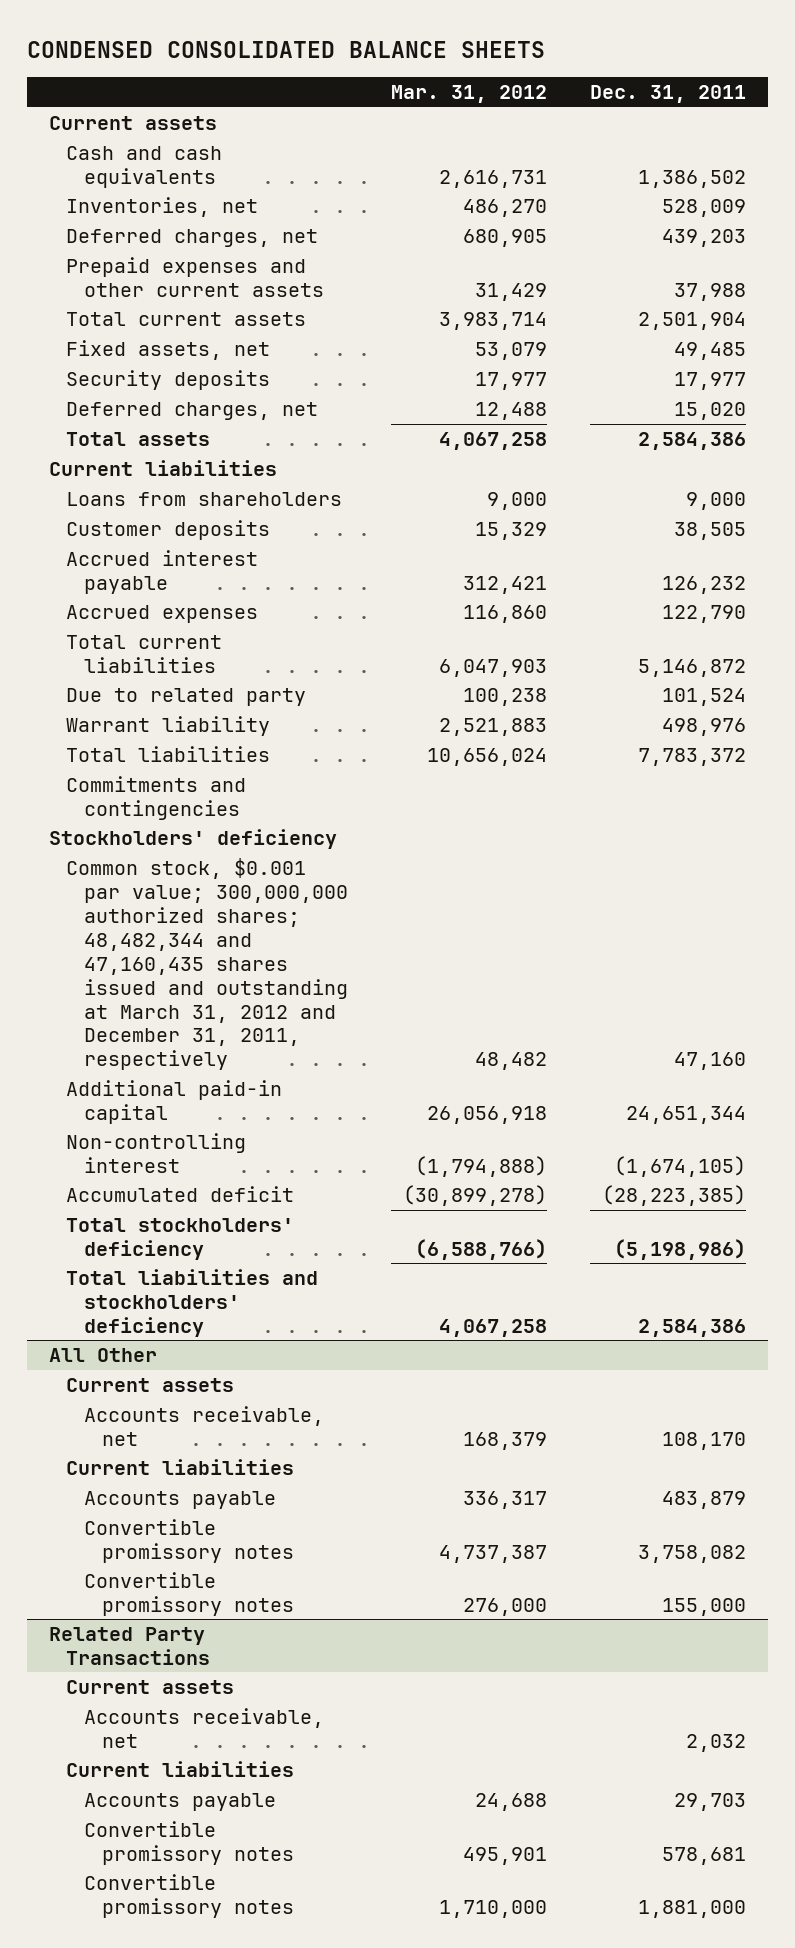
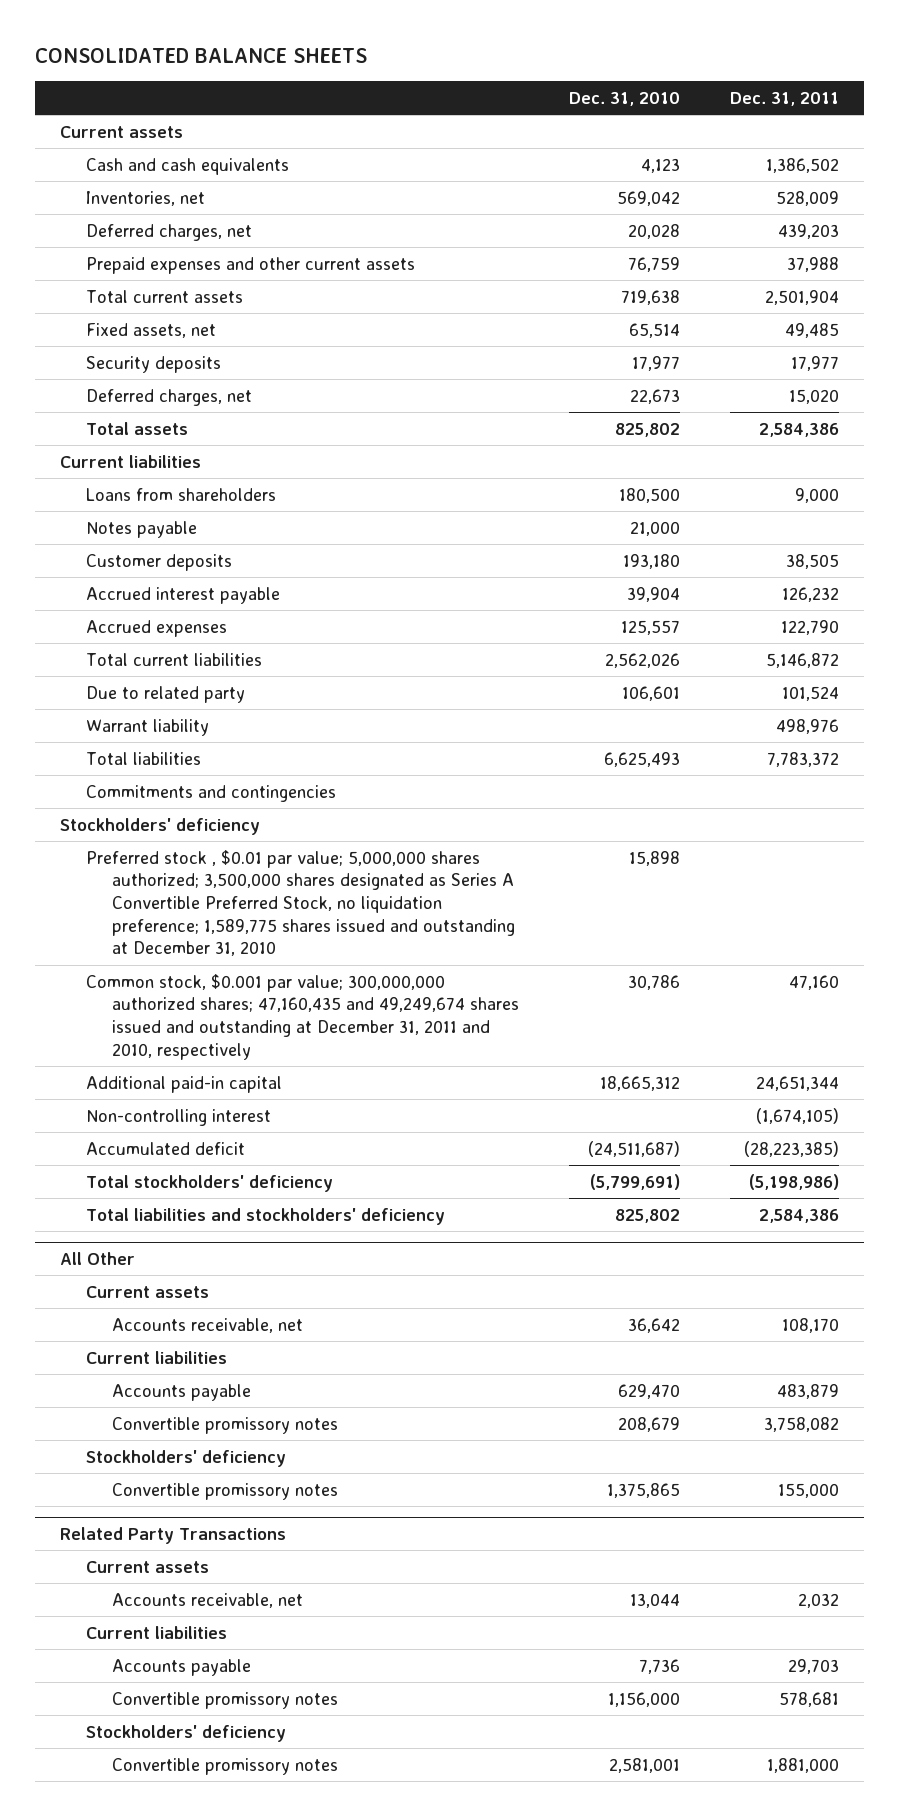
- CONDENSED CONSOLIDATED BALANCE SHEETS
+ CONSOLIDATED BALANCE SHEETS
- | Mar. 31, 2012 | Dec. 31, 2011
+ | Dec. 31, 2010 | Dec. 31, 2011
+ Notes payable | 21,000 |
- Common stock, $0.001 par value; 300,000,000 authorized shares; 48,482,344 and 47,160,435 shares issued and outstanding at March 31, 2012 and December 31, 2011, respectively | 48,482 | 47,160
+ Preferred stock , $0.01 par value; 5,000,000 shares authorized; 3,500,000 shares designated as Series A Convertible Preferred Stock, no liquidation preference; 1,589,775 shares issued and outstanding at December 31, 2010 | 15,898 |
+ Common stock, $0.001 par value; 300,000,000 authorized shares; 47,160,435 and 49,249,674 shares issued and outstanding at December 31, 2011 and 2010, respectively | 30,786 | 47,160
@ All Other
+ Stockholders' deficiency
@ Related Party Transactions
+ Stockholders' deficiency

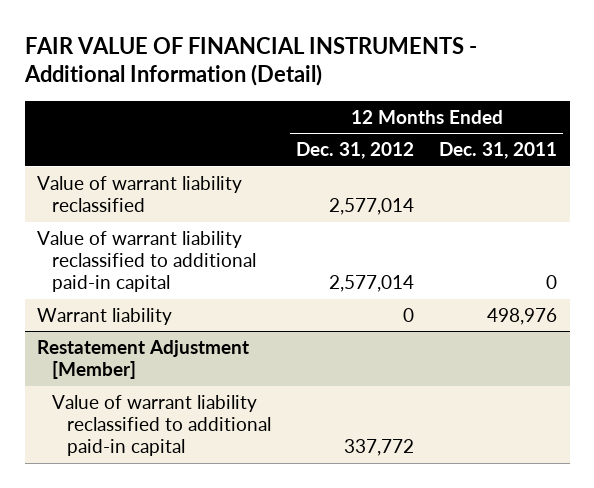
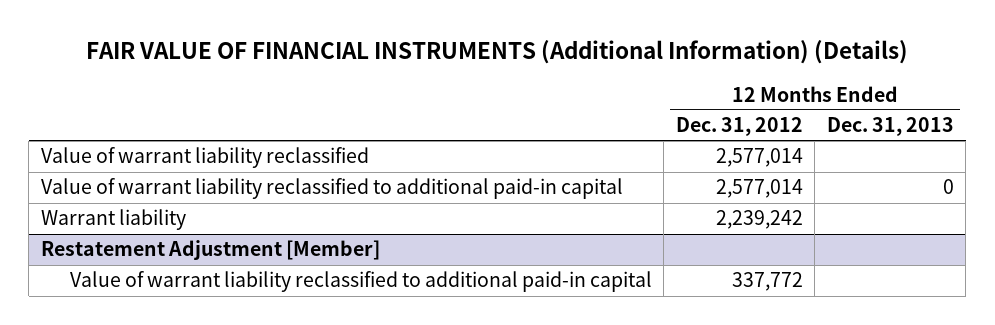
- FAIR VALUE OF FINANCIAL INSTRUMENTS - Additional Information (Detail)
+ FAIR VALUE OF FINANCIAL INSTRUMENTS (Additional Information) (Details)
- | 12 Months Ended Dec. 31, 2012 | 12 Months Ended Dec. 31, 2011
+ | 12 Months Ended Dec. 31, 2012 | 12 Months Ended Dec. 31, 2013
- Warrant liability | 0 | 498,976
+ Warrant liability | 2,239,242 |

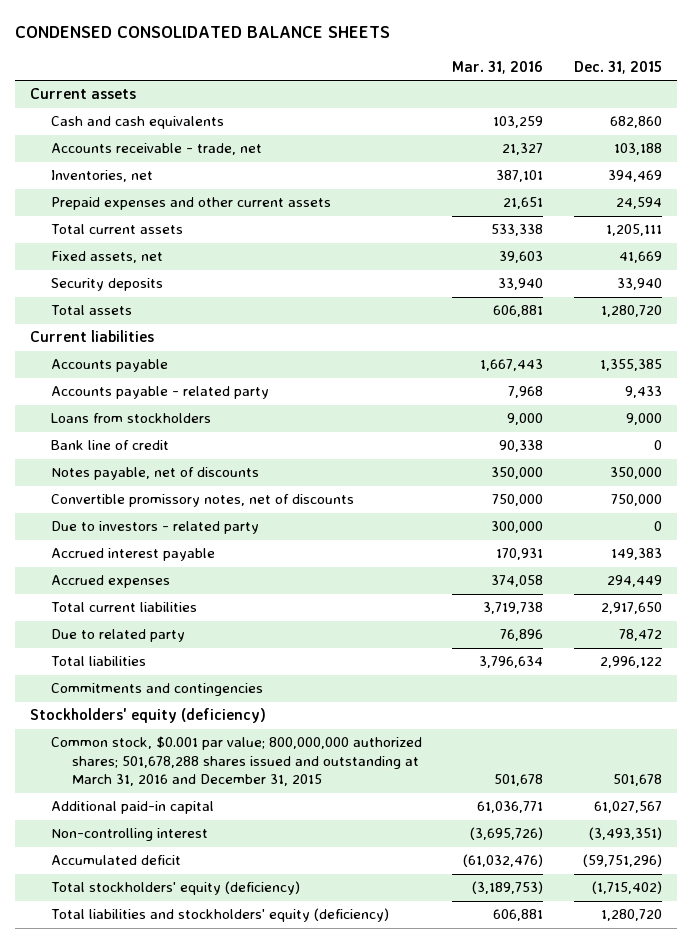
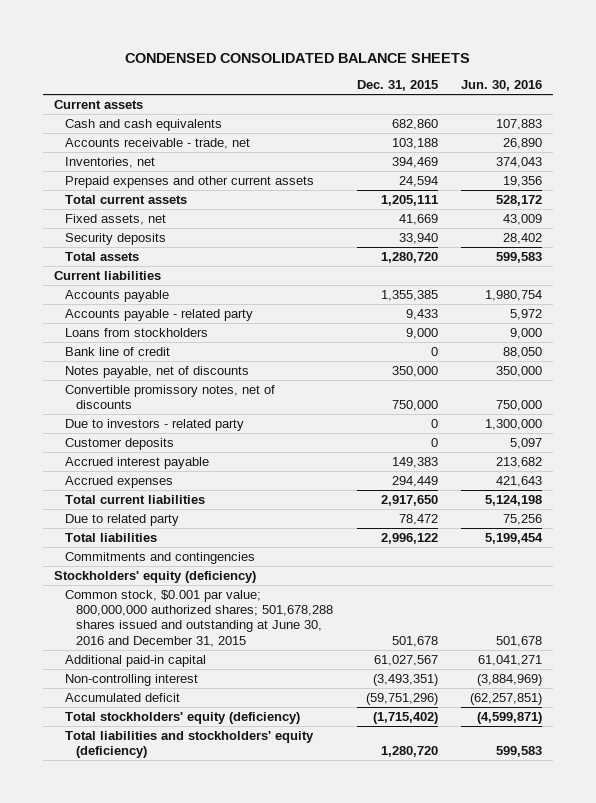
- | Mar. 31, 2016 | Dec. 31, 2015
+ | Dec. 31, 2015 | Jun. 30, 2016
+ Customer deposits | 0 | 5,097
- Common stock, $0.001 par value; 800,000,000 authorized shares; 501,678,288 shares issued and outstanding at March 31, 2016 and December 31, 2015 | 501,678 | 501,678
+ Common stock, $0.001 par value; 800,000,000 authorized shares; 501,678,288 shares issued and outstanding at June 30, 2016 and December 31, 2015 | 501,678 | 501,678

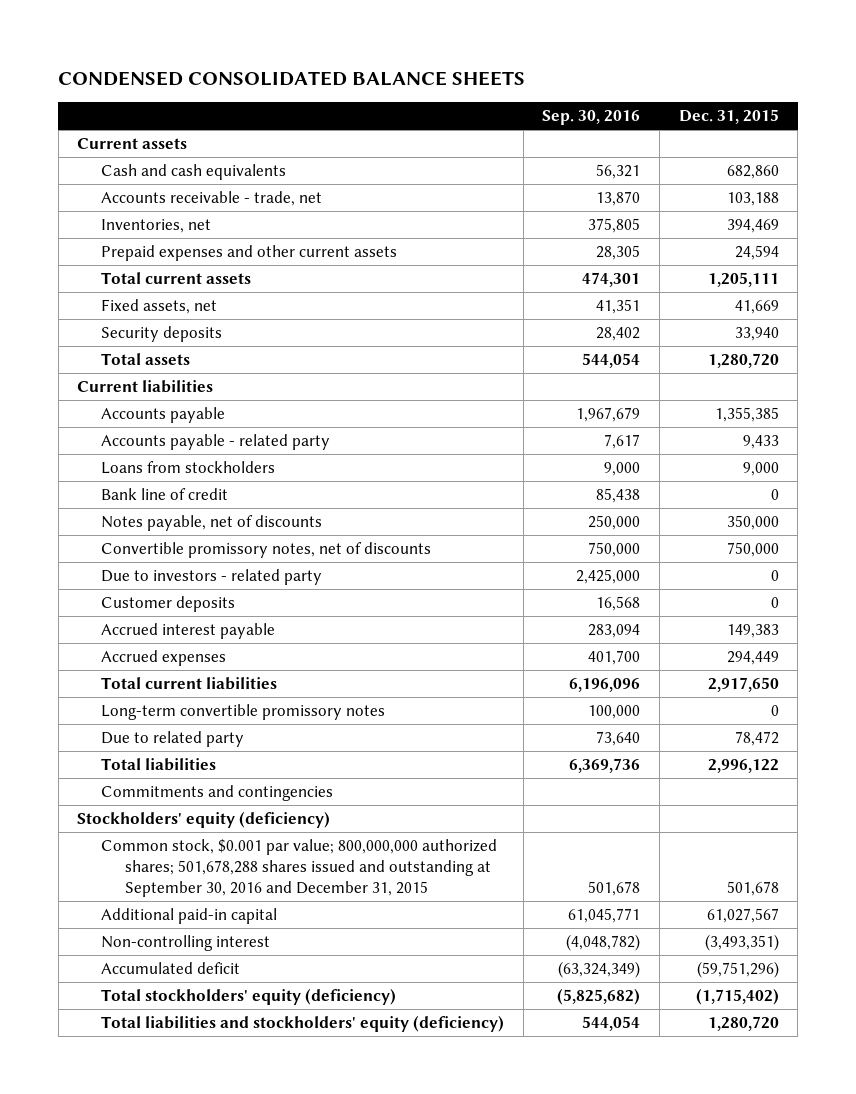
- | Dec. 31, 2015 | Jun. 30, 2016
+ | Sep. 30, 2016 | Dec. 31, 2015
+ Long-term convertible promissory notes | 100,000 | 0
- Common stock, $0.001 par value; 800,000,000 authorized shares; 501,678,288 shares issued and outstanding at June 30, 2016 and December 31, 2015 | 501,678 | 501,678
+ Common stock, $0.001 par value; 800,000,000 authorized shares; 501,678,288 shares issued and outstanding at September 30, 2016 and December 31, 2015 | 501,678 | 501,678

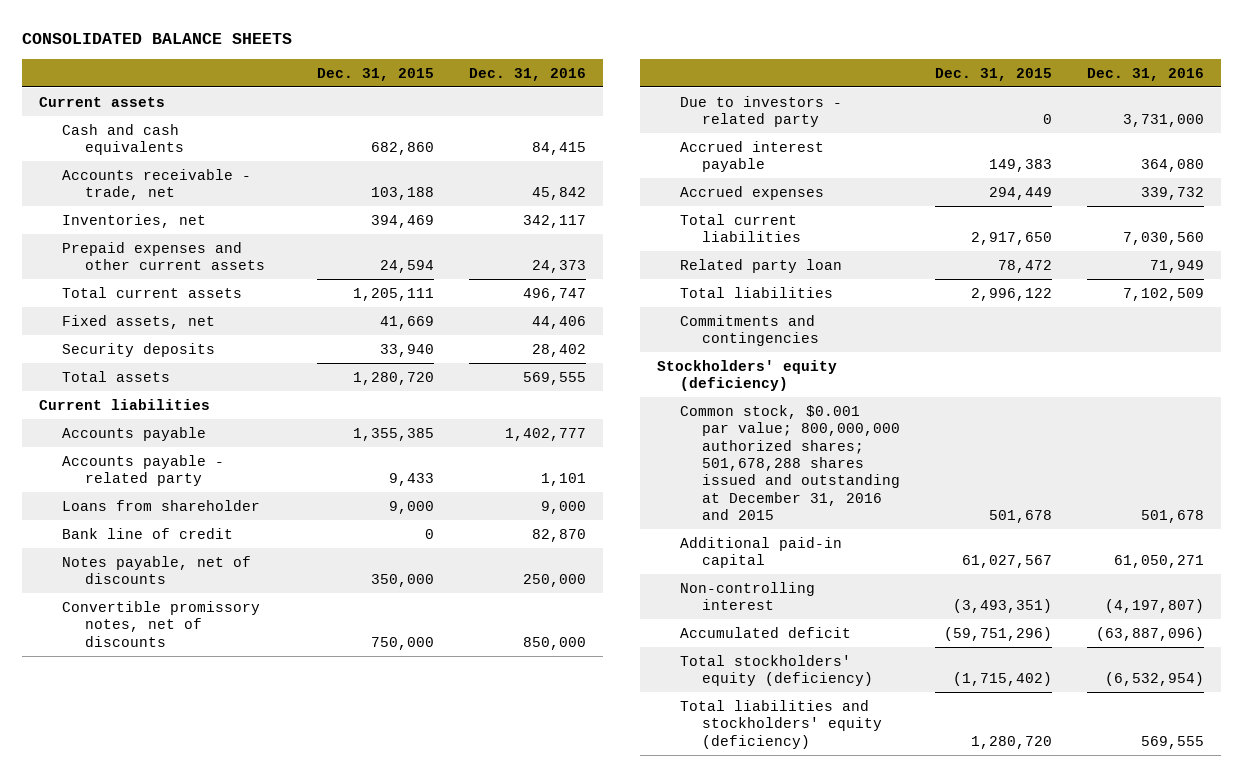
- CONDENSED CONSOLIDATED BALANCE SHEETS
+ CONSOLIDATED BALANCE SHEETS
- | Sep. 30, 2016 | Dec. 31, 2015
+ | Dec. 31, 2015 | Dec. 31, 2016
- Loans from stockholders | 9,000 | 9,000
+ Loans from shareholder | 9,000 | 9,000
- Customer deposits | 16,568 | 0
- Long-term convertible promissory notes | 100,000 | 0
- Due to related party | 73,640 | 78,472
+ Related party loan | 78,472 | 71,949
- Common stock, $0.001 par value; 800,000,000 authorized shares; 501,678,288 shares issued and outstanding at September 30, 2016 and December 31, 2015 | 501,678 | 501,678
+ Common stock, $0.001 par value; 800,000,000 authorized shares; 501,678,288 shares issued and outstanding at December 31, 2016 and 2015 | 501,678 | 501,678

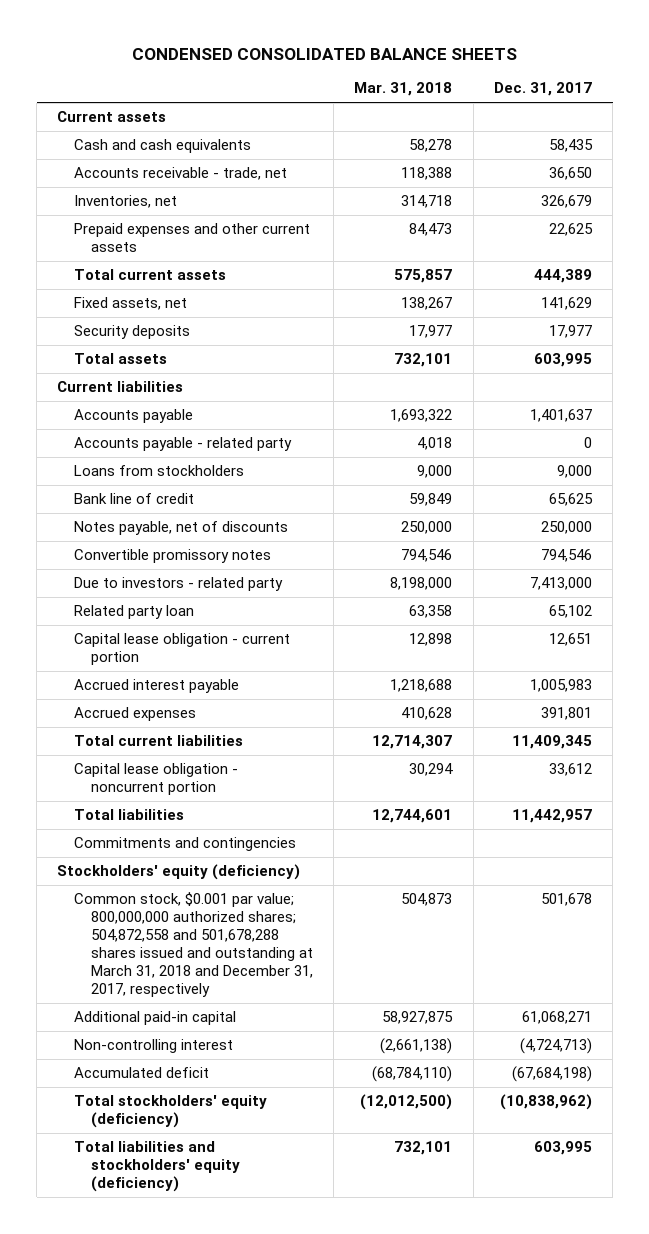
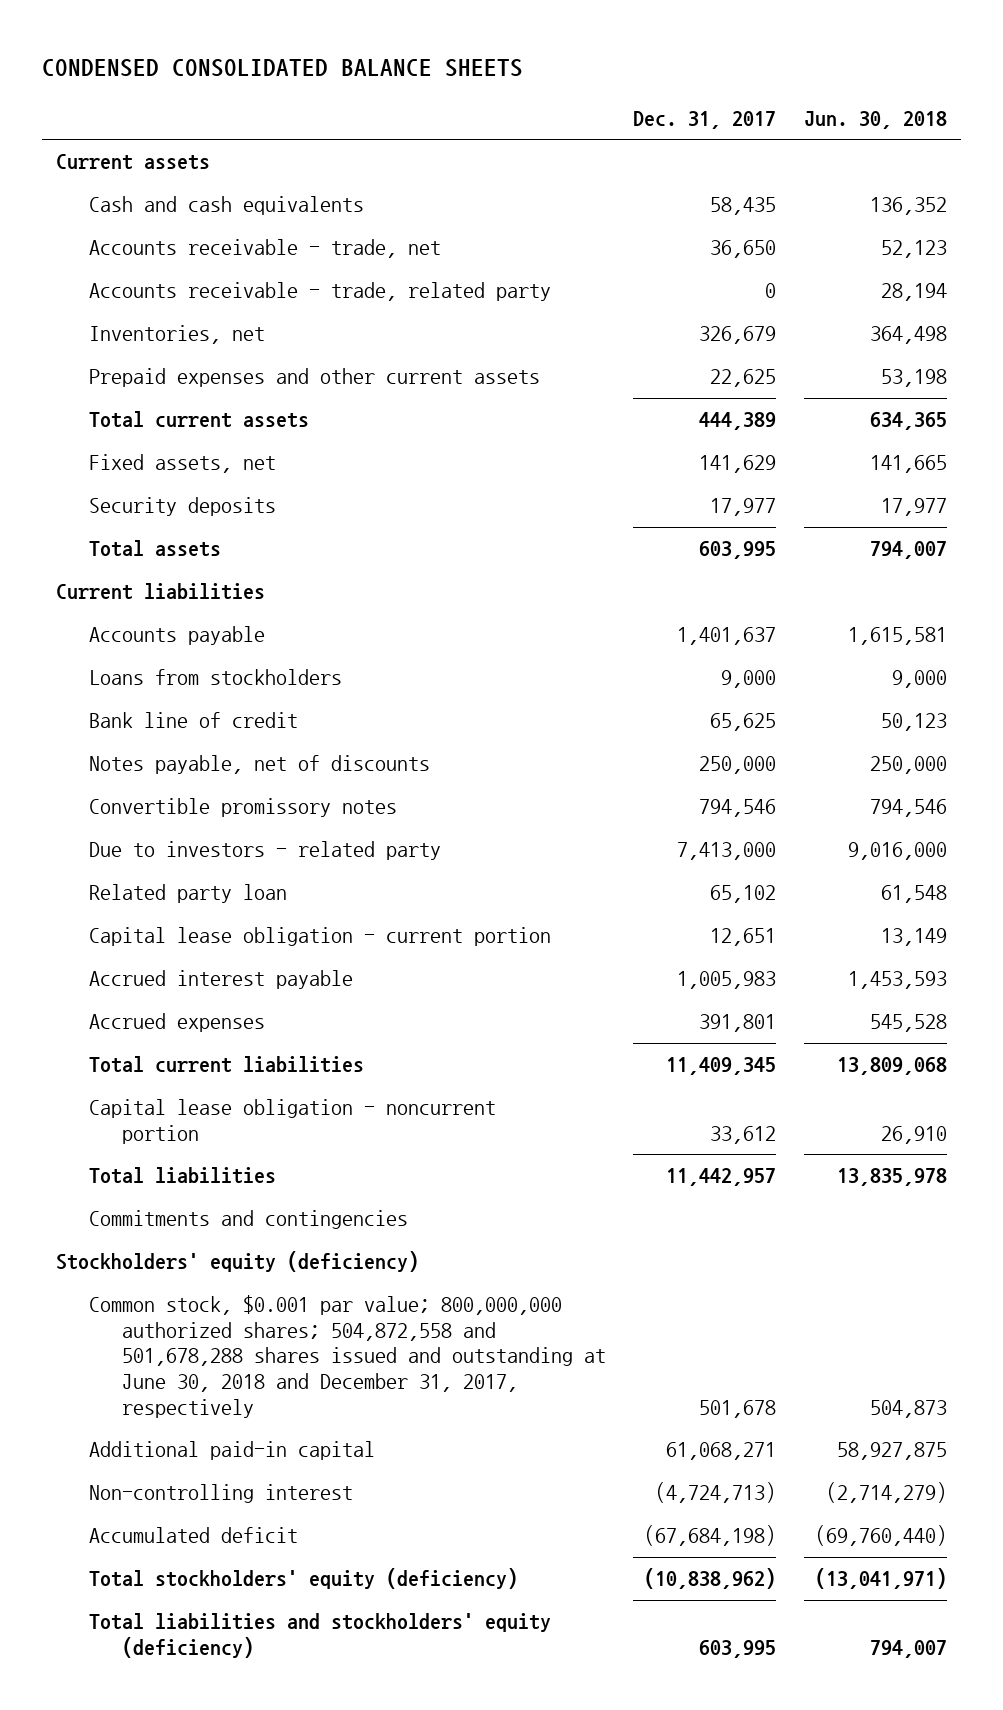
- | Mar. 31, 2018 | Dec. 31, 2017
+ | Dec. 31, 2017 | Jun. 30, 2018
+ Accounts receivable - trade, related party | 0 | 28,194
- Accounts payable - related party | 4,018 | 0
- Common stock, $0.001 par value; 800,000,000 authorized shares; 504,872,558 and 501,678,288 shares issued and outstanding at March 31, 2018 and December 31, 2017, respectively | 504,873 | 501,678
+ Common stock, $0.001 par value; 800,000,000 authorized shares; 504,872,558 and 501,678,288 shares issued and outstanding at June 30, 2018 and December 31, 2017, respectively | 501,678 | 504,873

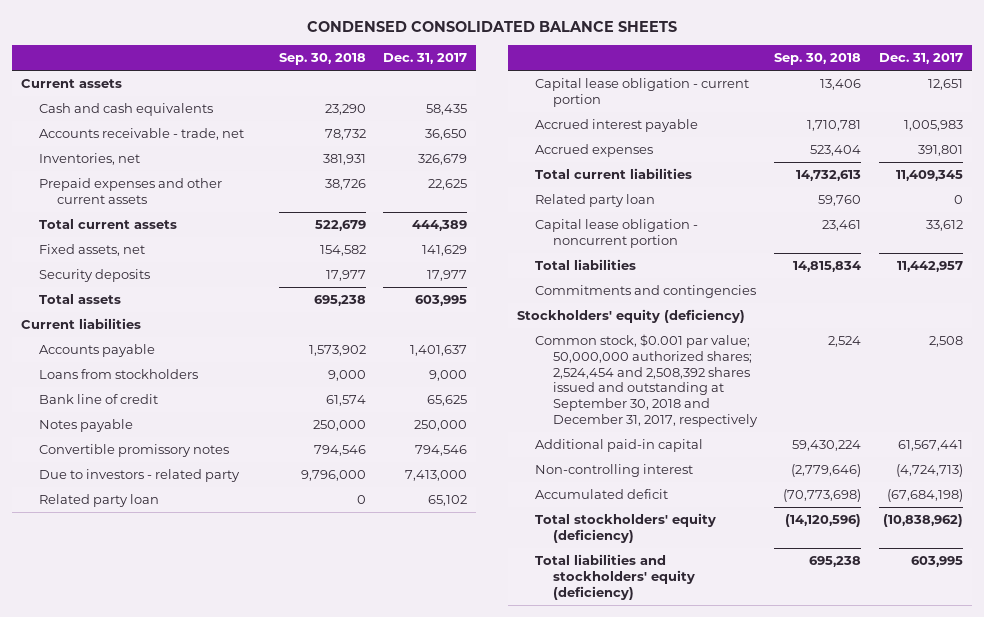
- | Dec. 31, 2017 | Jun. 30, 2018
+ | Sep. 30, 2018 | Dec. 31, 2017
- Accounts receivable - trade, related party | 0 | 28,194
- Notes payable, net of discounts | 250,000 | 250,000
+ Notes payable | 250,000 | 250,000
+ Related party loan | 59,760 | 0
- Common stock, $0.001 par value; 800,000,000 authorized shares; 504,872,558 and 501,678,288 shares issued and outstanding at June 30, 2018 and December 31, 2017, respectively | 501,678 | 504,873
- Additional paid-in capital | 61,068,271 | 58,927,875
+ Common stock, $0.001 par value; 50,000,000 authorized shares; 2,524,454 and 2,508,392 shares issued and outstanding at September 30, 2018 and December 31, 2017, respectively | 2,524 | 2,508
+ Additional paid-in capital | 59,430,224 | 61,567,441

